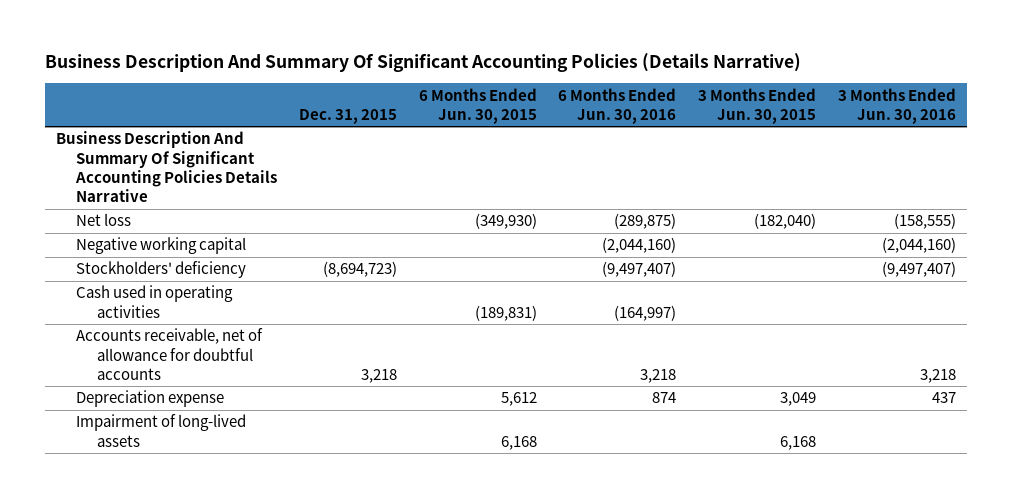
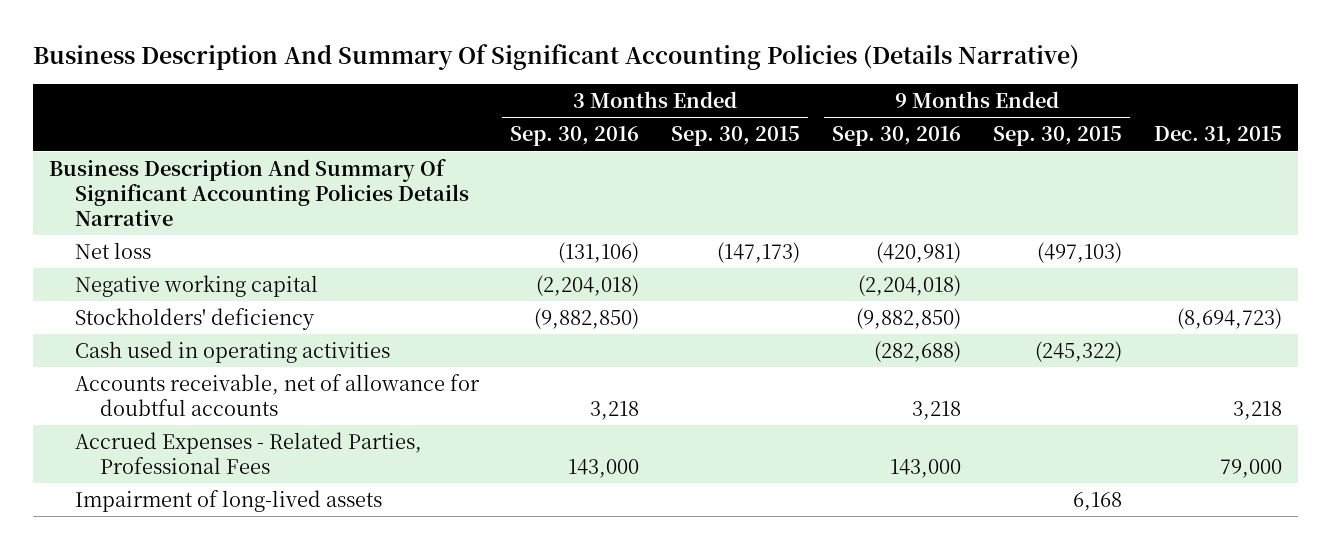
- | Dec. 31, 2015 | 6 Months Ended Jun. 30, 2015 | 6 Months Ended Jun. 30, 2016 | 3 Months Ended Jun. 30, 2015 | 3 Months Ended Jun. 30, 2016
+ | 3 Months Ended Sep. 30, 2016 | 3 Months Ended Sep. 30, 2015 | 9 Months Ended Sep. 30, 2016 | 9 Months Ended Sep. 30, 2015 | Dec. 31, 2015
- Depreciation expense | | 5,612 | 874 | 3,049 | 437
+ Accrued Expenses - Related Parties, Professional Fees | 143,000 | | 143,000 | | 79,000

